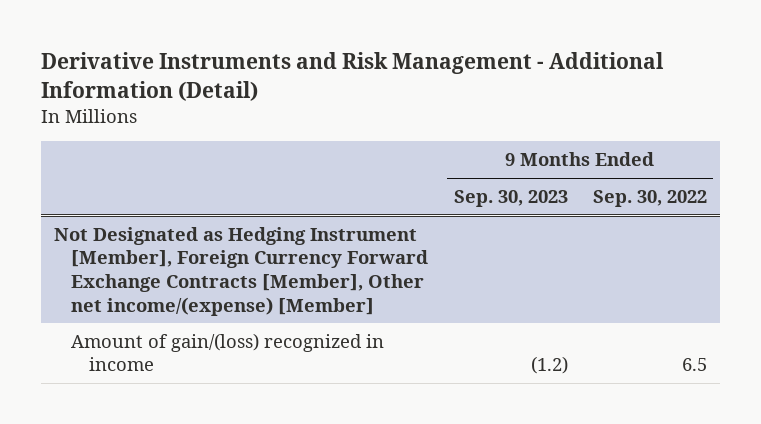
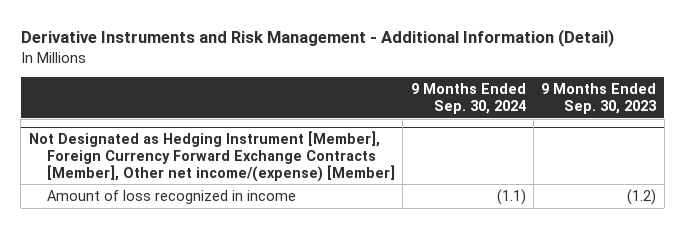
- | 9 Months Ended Sep. 30, 2023 | 9 Months Ended Sep. 30, 2022
+ | 9 Months Ended Sep. 30, 2024 | 9 Months Ended Sep. 30, 2023
@ Not Designated as Hedging Instrument [Member], Foreign Currency Forward Exchange Contracts [Member], Other net income/(expense) [Member]
- Amount of gain/(loss) recognized in income | (1.2) | 6.5
+ Amount of loss recognized in income | (1.1) | (1.2)

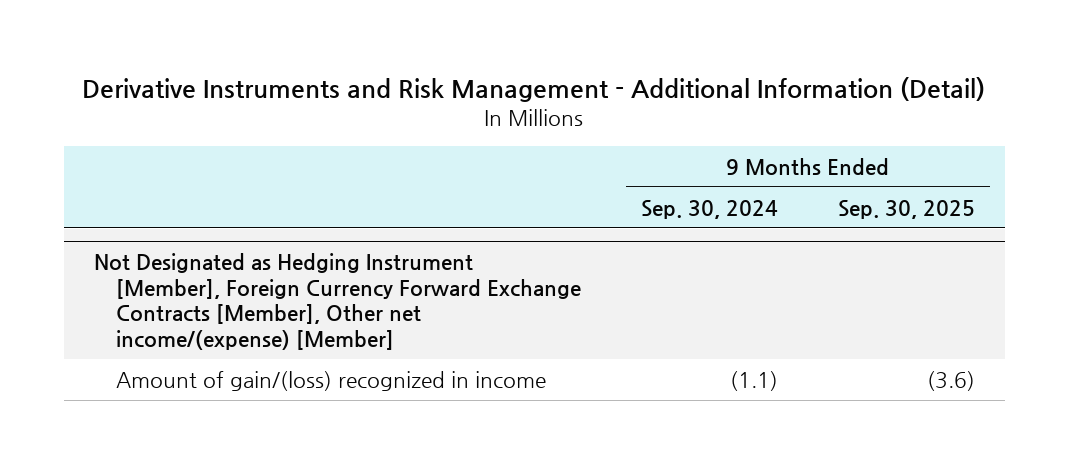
- | 9 Months Ended Sep. 30, 2024 | 9 Months Ended Sep. 30, 2023
+ | 9 Months Ended Sep. 30, 2024 | 9 Months Ended Sep. 30, 2025
@ Not Designated as Hedging Instrument [Member], Foreign Currency Forward Exchange Contracts [Member], Other net income/(expense) [Member]
- Amount of loss recognized in income | (1.1) | (1.2)
+ Amount of gain/(loss) recognized in income | (1.1) | (3.6)

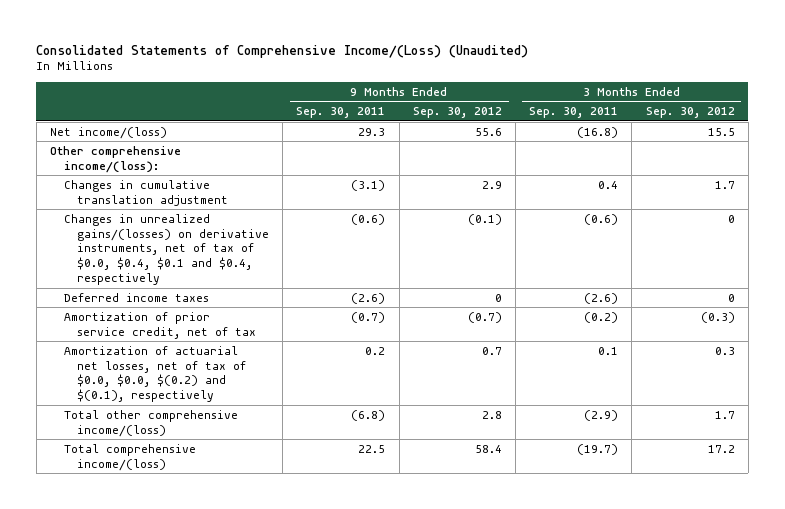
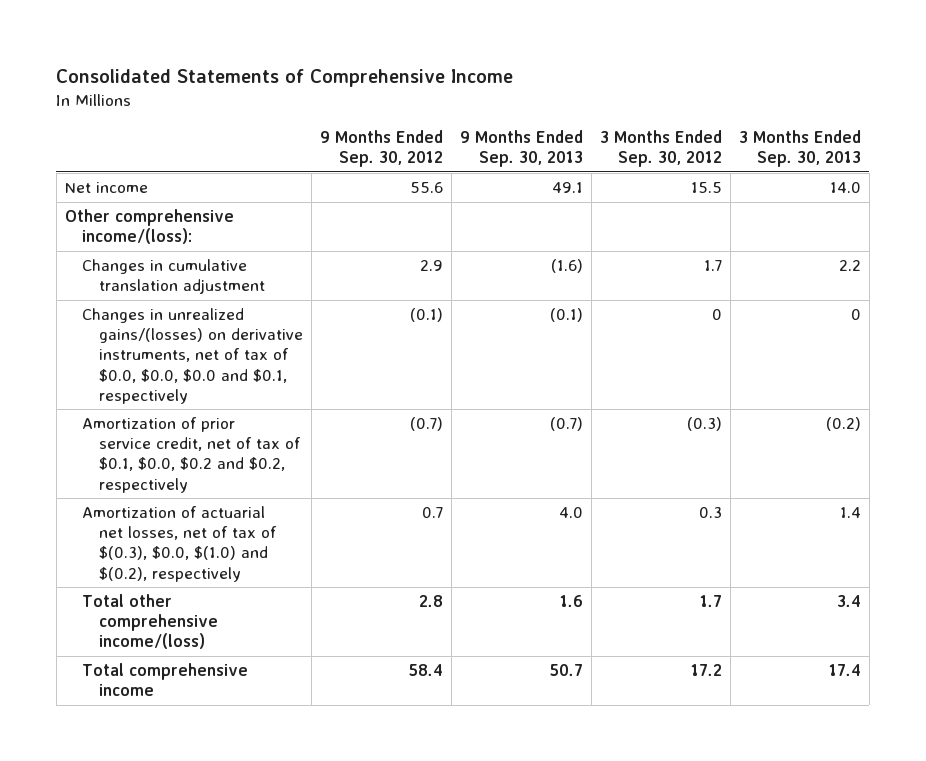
- Consolidated Statements of Comprehensive Income/(Loss) (Unaudited)
+ Consolidated Statements of Comprehensive Income
- | 9 Months Ended Sep. 30, 2011 | 9 Months Ended Sep. 30, 2012 | 3 Months Ended Sep. 30, 2011 | 3 Months Ended Sep. 30, 2012
+ | 9 Months Ended Sep. 30, 2012 | 9 Months Ended Sep. 30, 2013 | 3 Months Ended Sep. 30, 2012 | 3 Months Ended Sep. 30, 2013
- Net income/(loss) | 29.3 | 55.6 | (16.8) | 15.5
+ Net income | 55.6 | 49.1 | 15.5 | 14.0
- Changes in unrealized gains/(losses) on derivative instruments, net of tax of $0.0, $0.4, $0.1 and $0.4, respectively | (0.6) | (0.1) | (0.6) | 0
- Deferred income taxes | (2.6) | 0 | (2.6) | 0
- Amortization of prior service credit, net of tax | (0.7) | (0.7) | (0.2) | (0.3)
- Amortization of actuarial net losses, net of tax of $0.0, $0.0, $(0.2) and $(0.1), respectively | 0.2 | 0.7 | 0.1 | 0.3
+ Changes in unrealized gains/(losses) on derivative instruments, net of tax of $0.0, $0.0, $0.0 and $0.1, respectively | (0.1) | (0.1) | 0 | 0
+ Amortization of prior service credit, net of tax of $0.1, $0.0, $0.2 and $0.2, respectively | (0.7) | (0.7) | (0.3) | (0.2)
+ Amortization of actuarial net losses, net of tax of $(0.3), $0.0, $(1.0) and $(0.2), respectively | 0.7 | 4.0 | 0.3 | 1.4
- Total comprehensive income/(loss) | 22.5 | 58.4 | (19.7) | 17.2
+ Total comprehensive income | 58.4 | 50.7 | 17.2 | 17.4

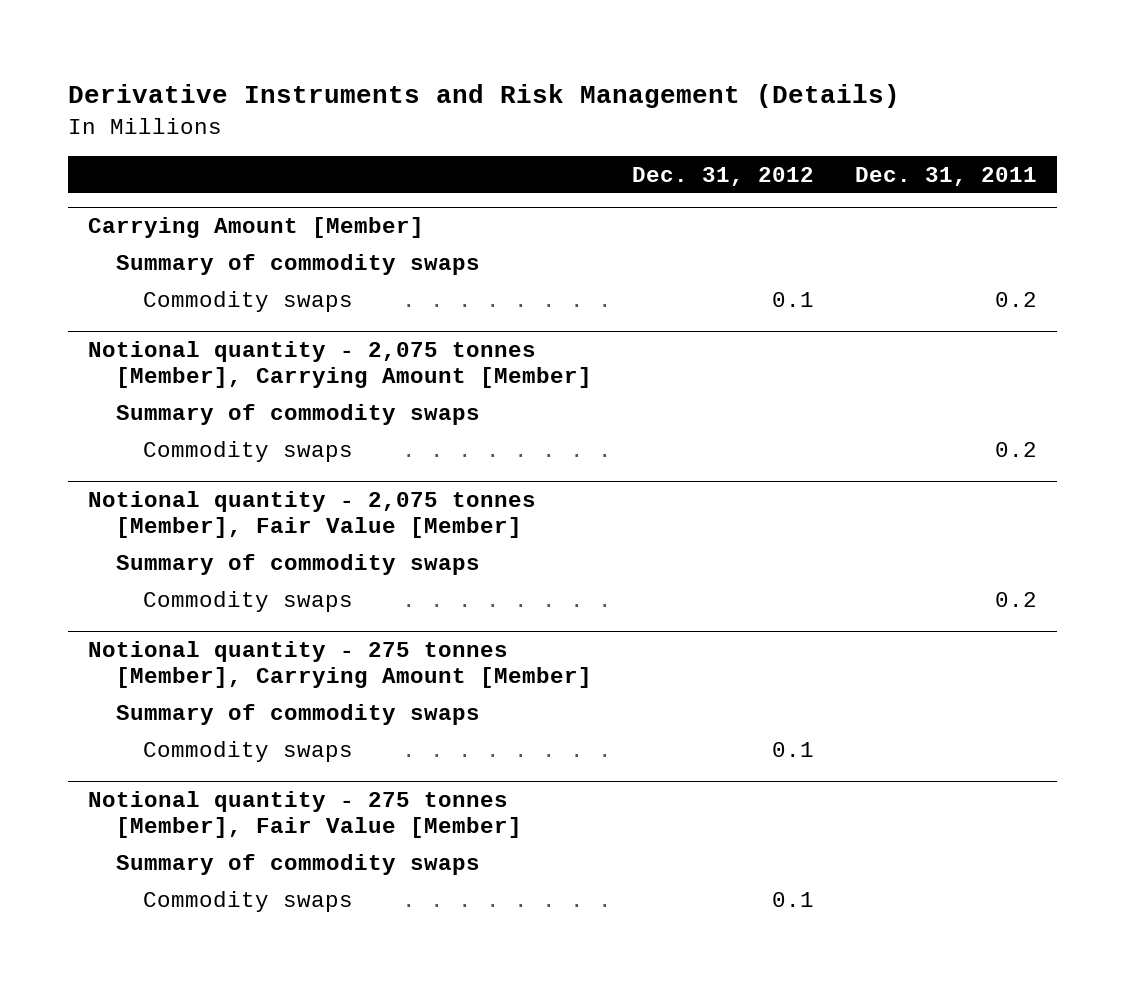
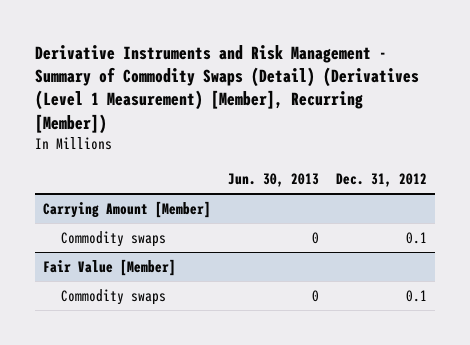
- Derivative Instruments and Risk Management (Details)
+ Derivative Instruments and Risk Management - Summary of Commodity Swaps (Detail) (Derivatives (Level 1 Measurement) [Member], Recurring [Member])
- | Dec. 31, 2012 | Dec. 31, 2011
+ | Jun. 30, 2013 | Dec. 31, 2012
@ Carrying Amount [Member]
- Summary of commodity swaps
- Notional quantity - 2,075 tonnes [Member], Carrying Amount [Member]
- Summary of commodity swaps
- Commodity swaps | | 0.2
- Notional quantity - 2,075 tonnes [Member], Fair Value [Member]
- Summary of commodity swaps
- Commodity swaps | | 0.2
- Notional quantity - 275 tonnes [Member], Carrying Amount [Member]
- Summary of commodity swaps
- Commodity swaps | 0.1 |
- Notional quantity - 275 tonnes [Member], Fair Value [Member]
- Summary of commodity swaps
+ Fair Value [Member]

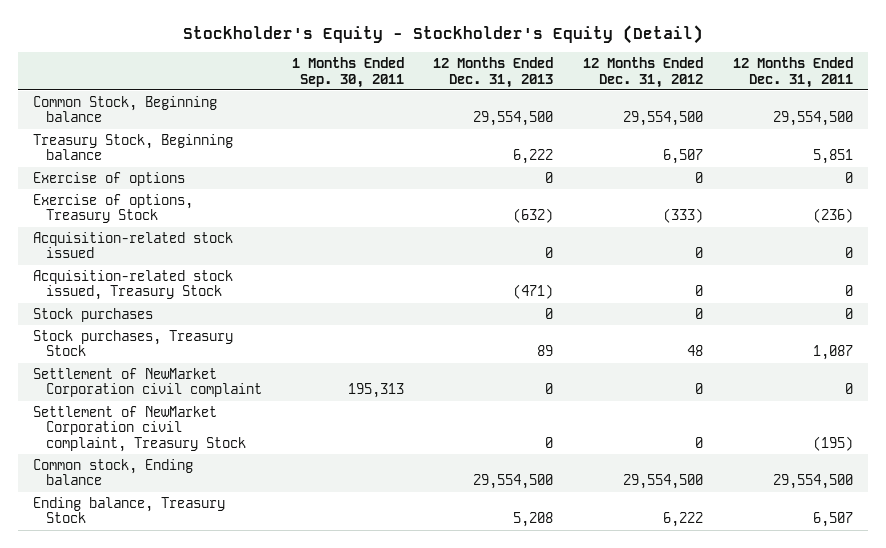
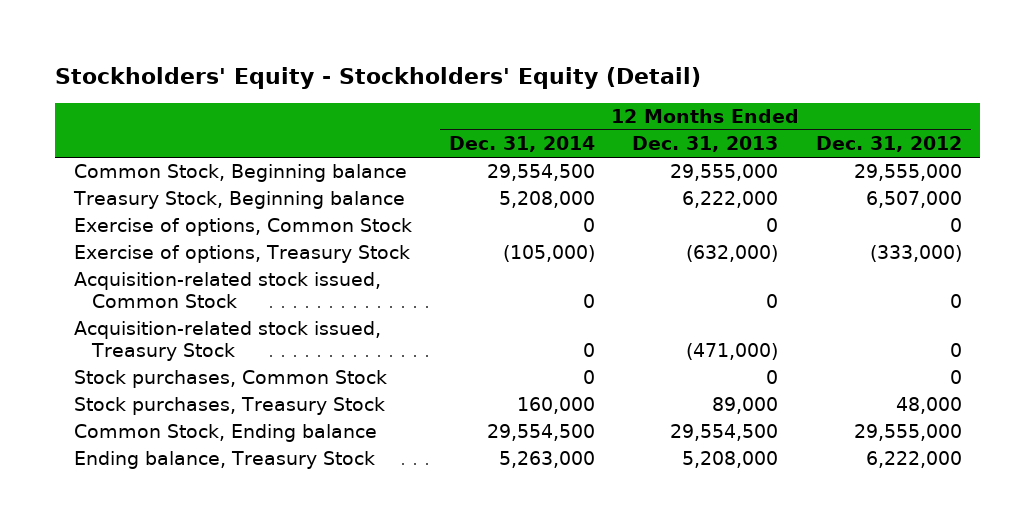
- Stockholder's Equity - Stockholder's Equity (Detail)
+ Stockholders' Equity - Stockholders' Equity (Detail)
- | 1 Months Ended Sep. 30, 2011 | 12 Months Ended Dec. 31, 2013 | 12 Months Ended Dec. 31, 2012 | 12 Months Ended Dec. 31, 2011
+ | 12 Months Ended Dec. 31, 2014 | 12 Months Ended Dec. 31, 2013 | 12 Months Ended Dec. 31, 2012
- Common Stock, Beginning balance | | 29,554,500 | 29,554,500 | 29,554,500
- Treasury Stock, Beginning balance | | 6,222 | 6,507 | 5,851
- Exercise of options | | 0 | 0 | 0
- Exercise of options, Treasury Stock | | (632) | (333) | (236)
- Acquisition-related stock issued | | 0 | 0 | 0
- Acquisition-related stock issued, Treasury Stock | | (471) | 0 | 0
- Stock purchases | | 0 | 0 | 0
- Stock purchases, Treasury Stock | | 89 | 48 | 1,087
- Settlement of NewMarket Corporation civil complaint | 195,313 | 0 | 0 | 0
- Settlement of NewMarket Corporation civil complaint, Treasury Stock | | 0 | 0 | (195)
- Common stock, Ending balance | | 29,554,500 | 29,554,500 | 29,554,500
- Ending balance, Treasury Stock | | 5,208 | 6,222 | 6,507
+ Common Stock, Beginning balance | 29,554,500 | 29,555,000 | 29,555,000
+ Treasury Stock, Beginning balance | 5,208,000 | 6,222,000 | 6,507,000
+ Exercise of options, Common Stock | 0 | 0 | 0
+ Exercise of options, Treasury Stock | (105,000) | (632,000) | (333,000)
+ Acquisition-related stock issued, Common Stock | 0 | 0 | 0
+ Acquisition-related stock issued, Treasury Stock | 0 | (471,000) | 0
+ Stock purchases, Common Stock | 0 | 0 | 0
+ Stock purchases, Treasury Stock | 160,000 | 89,000 | 48,000
+ Common Stock, Ending balance | 29,554,500 | 29,554,500 | 29,555,000
+ Ending balance, Treasury Stock | 5,263,000 | 5,208,000 | 6,222,000

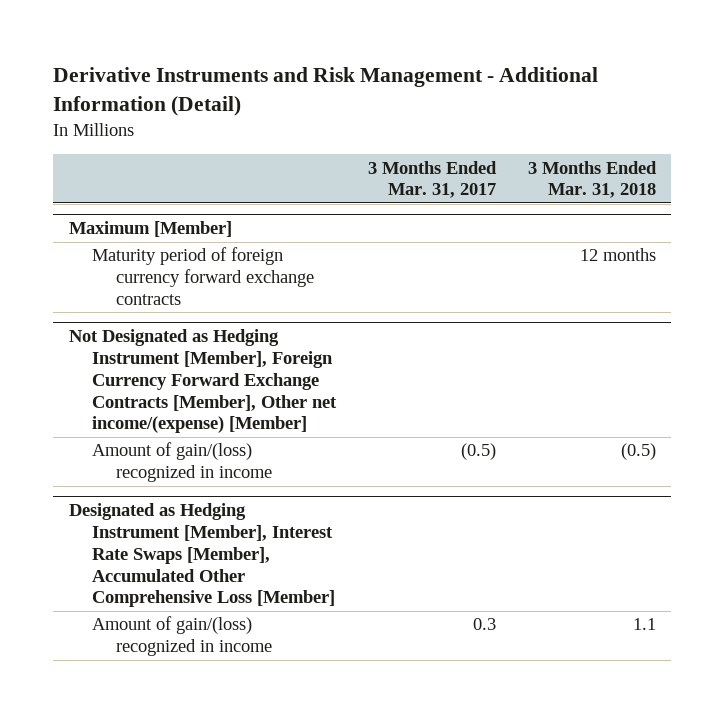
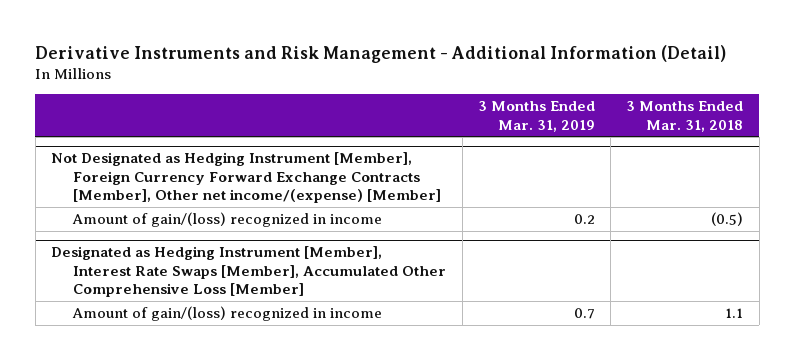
- | 3 Months Ended Mar. 31, 2017 | 3 Months Ended Mar. 31, 2018
+ | 3 Months Ended Mar. 31, 2019 | 3 Months Ended Mar. 31, 2018
- Maximum [Member]
- Maturity period of foreign currency forward exchange contracts | | 12 months

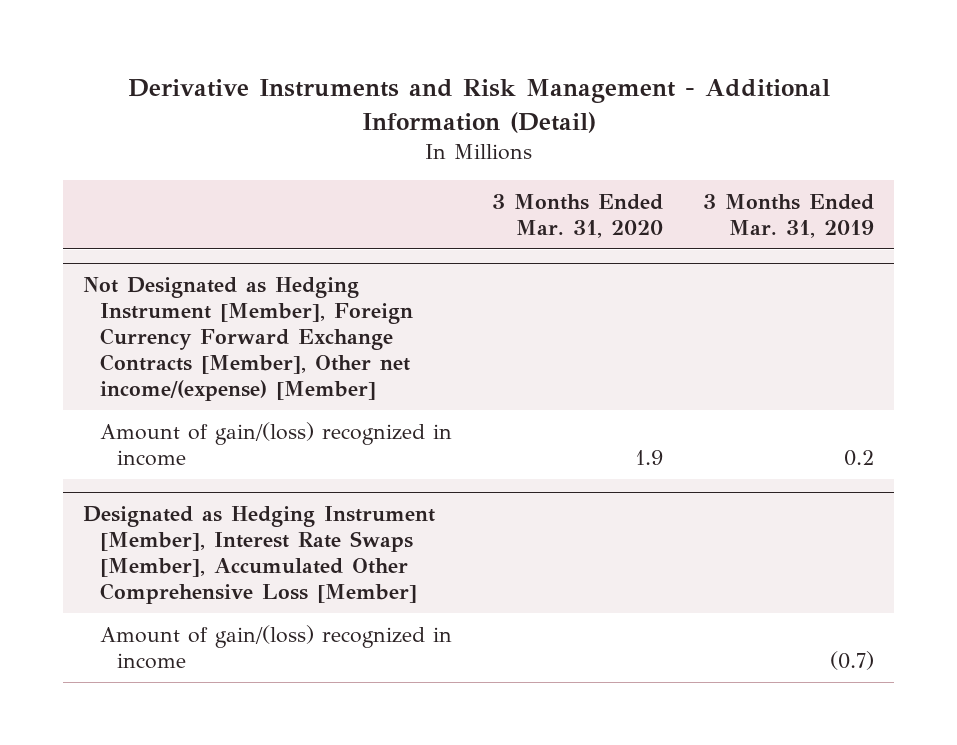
- | 3 Months Ended Mar. 31, 2019 | 3 Months Ended Mar. 31, 2018
+ | 3 Months Ended Mar. 31, 2020 | 3 Months Ended Mar. 31, 2019
@ Designated as Hedging Instrument [Member], Interest Rate Swaps [Member], Accumulated Other Comprehensive Loss [Member]
- Amount of gain/(loss) recognized in income | 0.7 | 1.1
+ Amount of gain/(loss) recognized in income | | (0.7)

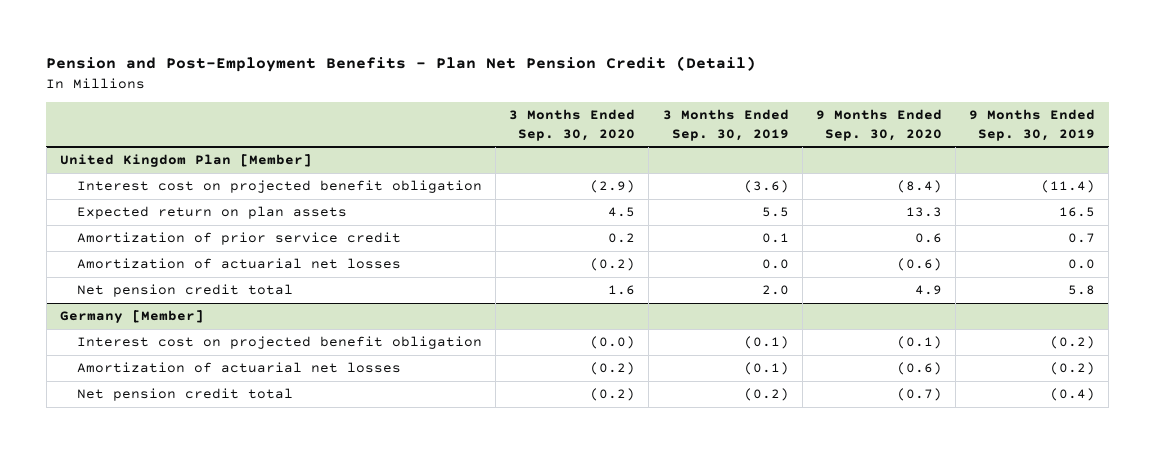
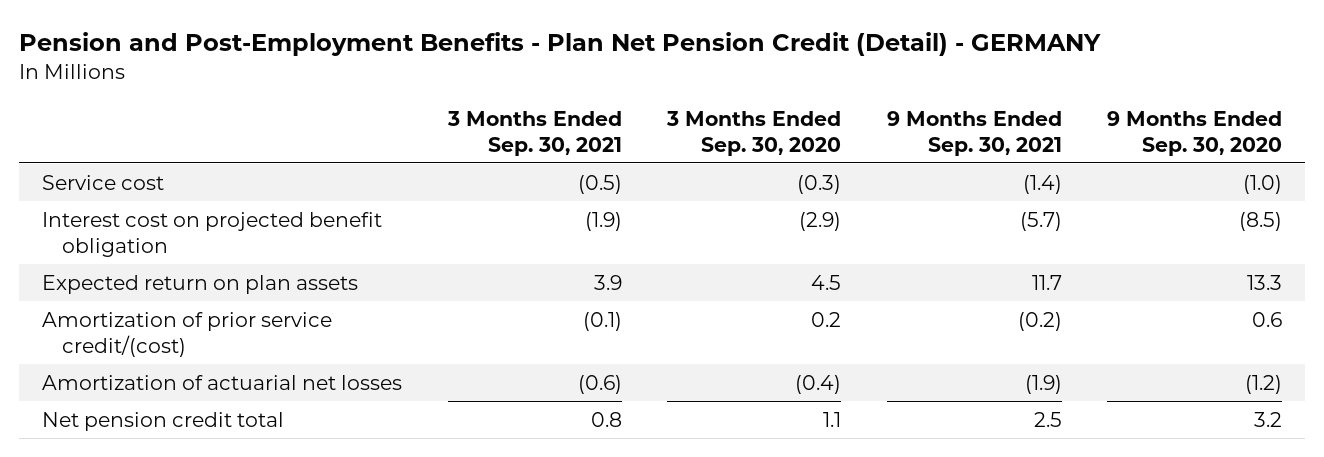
- Pension and Post-Employment Benefits - Plan Net Pension Credit (Detail)
+ Pension and Post-Employment Benefits - Plan Net Pension Credit (Detail) - GERMANY
- | 3 Months Ended Sep. 30, 2020 | 3 Months Ended Sep. 30, 2019 | 9 Months Ended Sep. 30, 2020 | 9 Months Ended Sep. 30, 2019
+ | 3 Months Ended Sep. 30, 2021 | 3 Months Ended Sep. 30, 2020 | 9 Months Ended Sep. 30, 2021 | 9 Months Ended Sep. 30, 2020
- United Kingdom Plan [Member]
- Interest cost on projected benefit obligation | (2.9) | (3.6) | (8.4) | (11.4)
+ Service cost | (0.5) | (0.3) | (1.4) | (1.0)
+ Interest cost on projected benefit obligation | (1.9) | (2.9) | (5.7) | (8.5)
- Amortization of prior service credit | 0.2 | 0.1 | 0.6 | 0.7
- Amortization of actuarial net losses | (0.2) | 0.0 | (0.6) | 0.0
- Net pension credit total | 1.6 | 2.0 | 4.9 | 5.8
- Germany [Member]
- Interest cost on projected benefit obligation | (0.0) | (0.1) | (0.1) | (0.2)
- Amortization of actuarial net losses | (0.2) | (0.1) | (0.6) | (0.2)
- Net pension credit total | (0.2) | (0.2) | (0.7) | (0.4)
+ Amortization of prior service credit/(cost) | (0.1) | 0.2 | (0.2) | 0.6
+ Amortization of actuarial net losses | (0.6) | (0.4) | (1.9) | (1.2)
+ Net pension credit total | 0.8 | 1.1 | 2.5 | 3.2

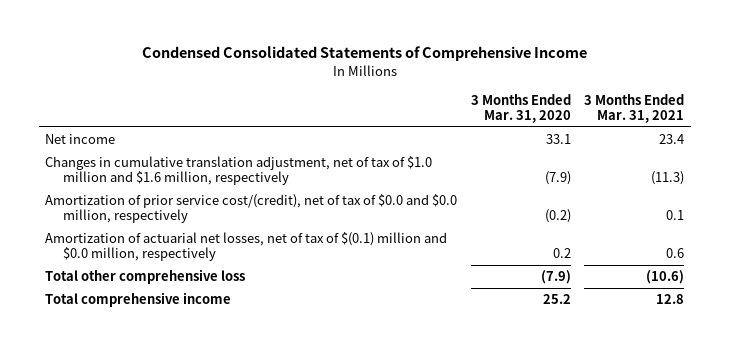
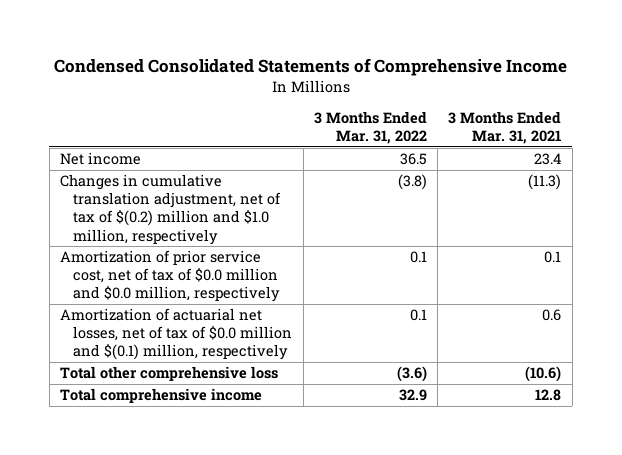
- | 3 Months Ended Mar. 31, 2020 | 3 Months Ended Mar. 31, 2021
+ | 3 Months Ended Mar. 31, 2022 | 3 Months Ended Mar. 31, 2021
- Changes in cumulative translation adjustment, net of tax of $1.0 million and $1.6 million, respectively | (7.9) | (11.3)
- Amortization of prior service cost/(credit), net of tax of $0.0 and $0.0 million, respectively | (0.2) | 0.1
- Amortization of actuarial net losses, net of tax of $(0.1) million and $0.0 million, respectively | 0.2 | 0.6
+ Changes in cumulative translation adjustment, net of tax of $(0.2) million and $1.0 million, respectively | (3.8) | (11.3)
+ Amortization of prior service cost, net of tax of $0.0 million and $0.0 million, respectively | 0.1 | 0.1
+ Amortization of actuarial net losses, net of tax of $0.0 million and $(0.1) million, respectively | 0.1 | 0.6

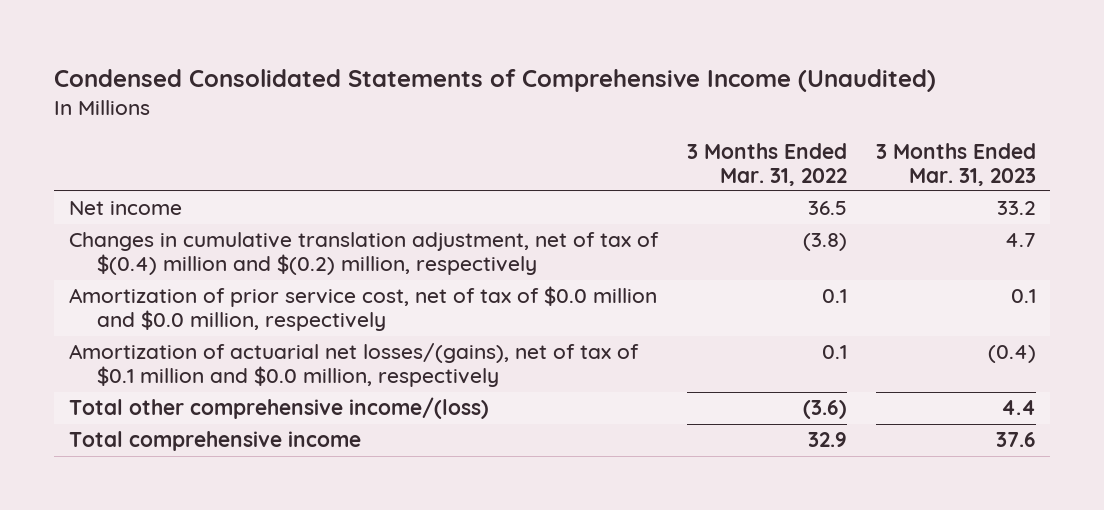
- Condensed Consolidated Statements of Comprehensive Income
+ Condensed Consolidated Statements of Comprehensive Income (Unaudited)
- | 3 Months Ended Mar. 31, 2022 | 3 Months Ended Mar. 31, 2021
+ | 3 Months Ended Mar. 31, 2022 | 3 Months Ended Mar. 31, 2023
- Changes in cumulative translation adjustment, net of tax of $(0.2) million and $1.0 million, respectively | (3.8) | (11.3)
+ Changes in cumulative translation adjustment, net of tax of $(0.4) million and $(0.2) million, respectively | (3.8) | 4.7
- Amortization of actuarial net losses, net of tax of $0.0 million and $(0.1) million, respectively | 0.1 | 0.6
- Total other comprehensive loss | (3.6) | (10.6)
+ Amortization of actuarial net losses/(gains), net of tax of $0.1 million and $0.0 million, respectively | 0.1 | (0.4)
+ Total other comprehensive income/(loss) | (3.6) | 4.4

